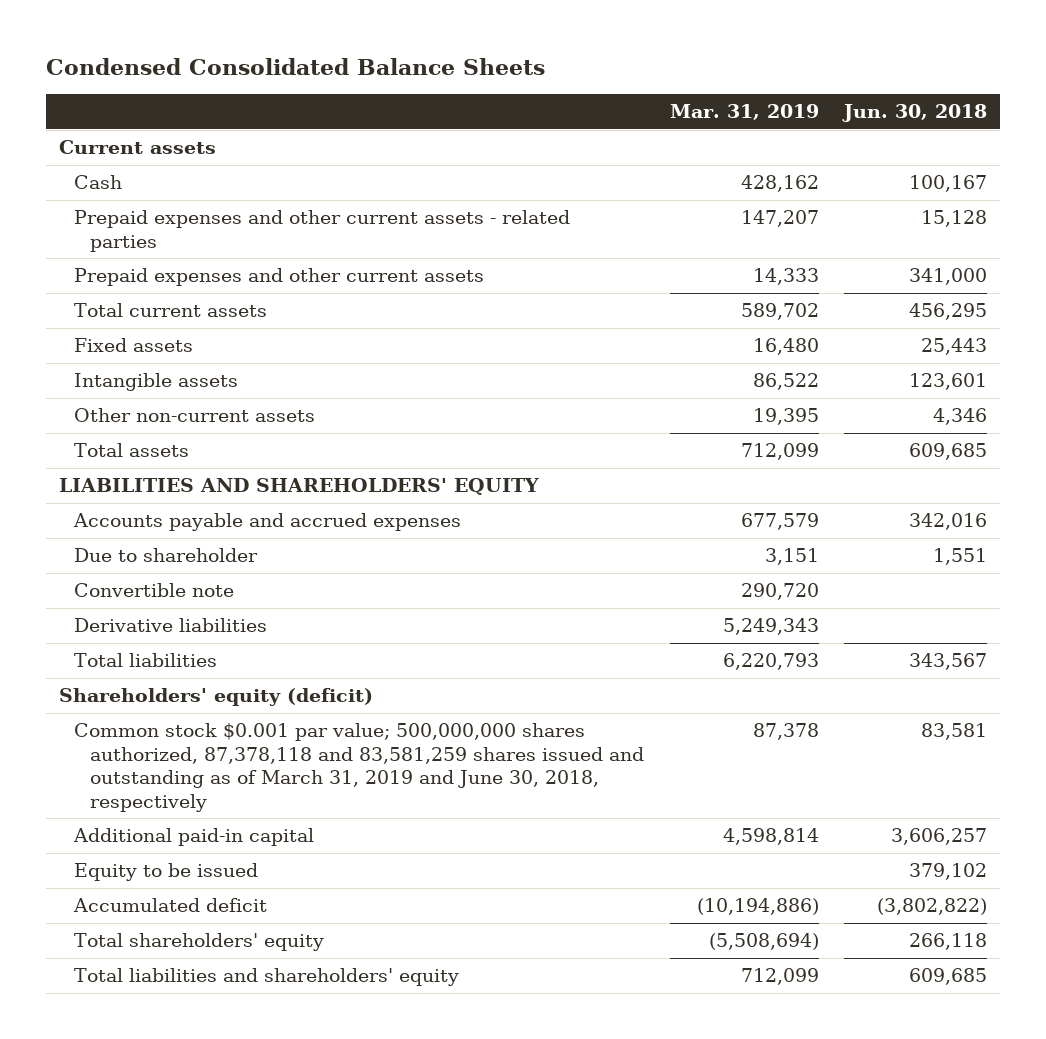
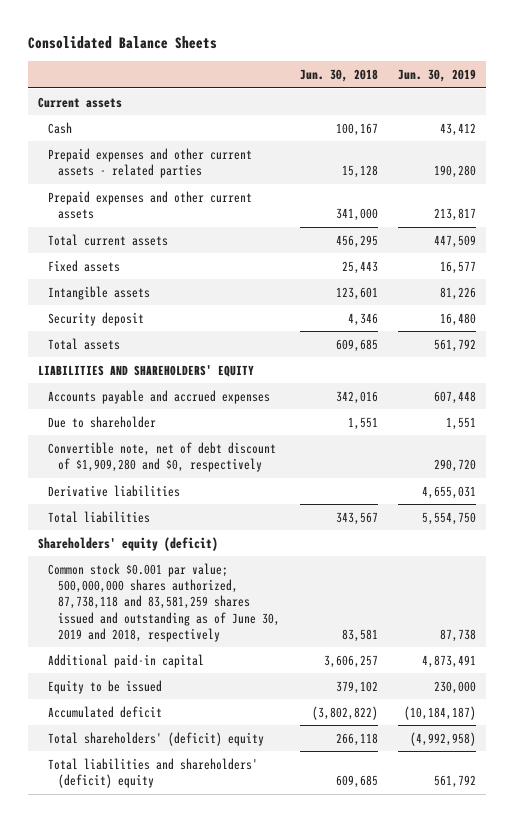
- Condensed Consolidated Balance Sheets
+ Consolidated Balance Sheets
- | Mar. 31, 2019 | Jun. 30, 2018
+ | Jun. 30, 2018 | Jun. 30, 2019
- Other non-current assets | 19,395 | 4,346
+ Security deposit | 4,346 | 16,480
- Convertible note | 290,720 |
+ Convertible note, net of debt discount of $1,909,280 and $0, respectively | | 290,720
- Common stock $0.001 par value; 500,000,000 shares authorized, 87,378,118 and 83,581,259 shares issued and outstanding as of March 31, 2019 and June 30, 2018, respectively | 87,378 | 83,581
+ Common stock $0.001 par value; 500,000,000 shares authorized, 87,738,118 and 83,581,259 shares issued and outstanding as of June 30, 2019 and 2018, respectively | 83,581 | 87,738
- Total shareholders' equity | (5,508,694) | 266,118
- Total liabilities and shareholders' equity | 712,099 | 609,685
+ Total shareholders' (deficit) equity | 266,118 | (4,992,958)
+ Total liabilities and shareholders' (deficit) equity | 609,685 | 561,792

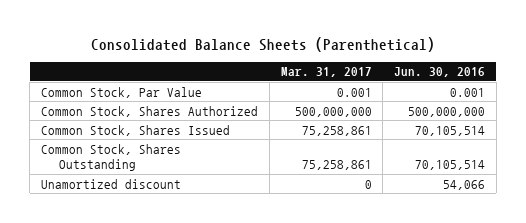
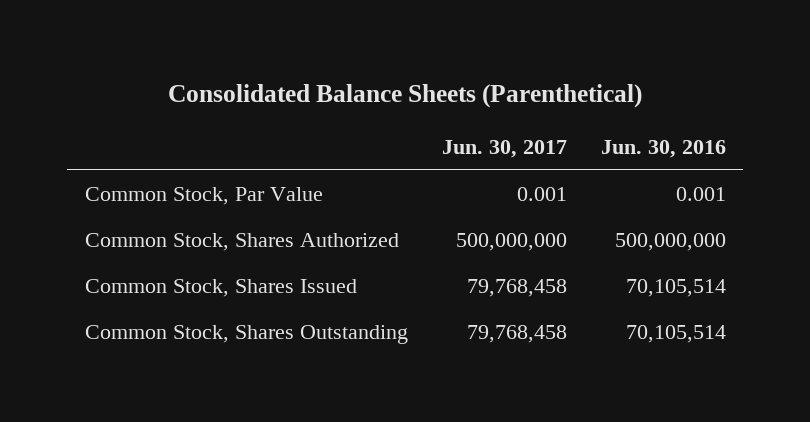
- | Mar. 31, 2017 | Jun. 30, 2016
+ | Jun. 30, 2017 | Jun. 30, 2016
- Unamortized discount | 0 | 54,066

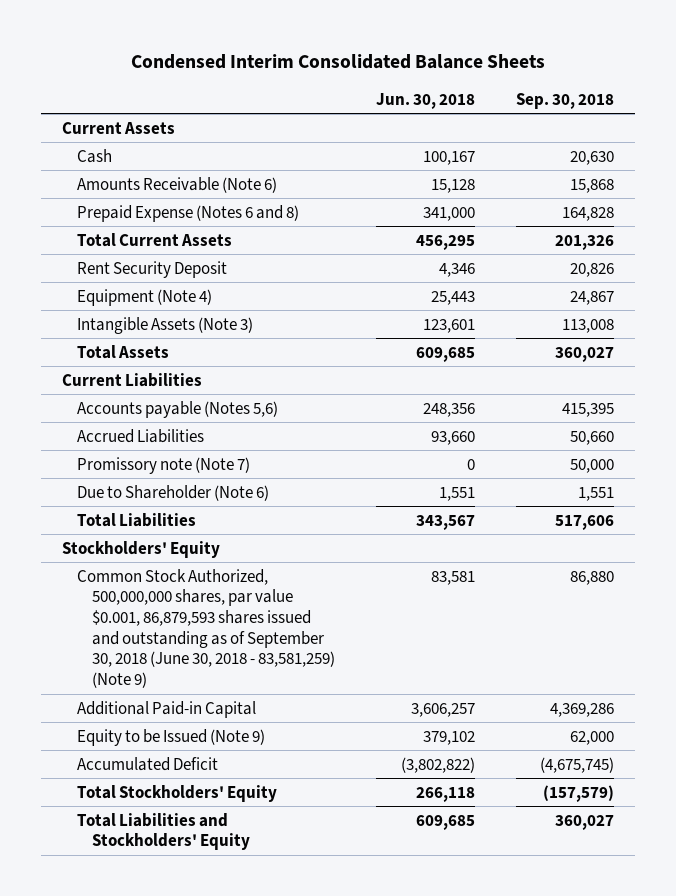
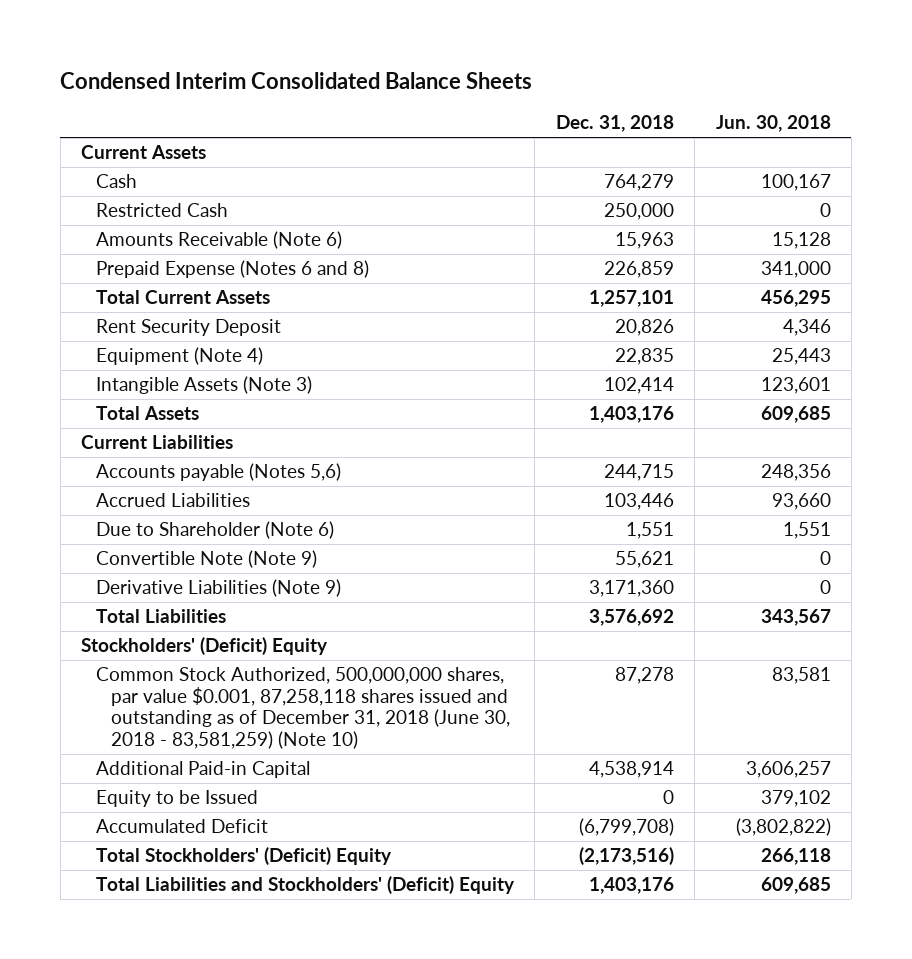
- | Jun. 30, 2018 | Sep. 30, 2018
+ | Dec. 31, 2018 | Jun. 30, 2018
+ Restricted Cash | 250,000 | 0
- Promissory note (Note 7) | 0 | 50,000
+ Convertible Note (Note 9) | 55,621 | 0
+ Derivative Liabilities (Note 9) | 3,171,360 | 0
- Stockholders' Equity
- Common Stock Authorized, 500,000,000 shares, par value $0.001, 86,879,593 shares issued and outstanding as of September 30, 2018 (June 30, 2018 - 83,581,259) (Note 9) | 83,581 | 86,880
+ Stockholders' (Deficit) Equity
+ Common Stock Authorized, 500,000,000 shares, par value $0.001, 87,258,118 shares issued and outstanding as of December 31, 2018 (June 30, 2018 - 83,581,259) (Note 10) | 87,278 | 83,581
- Equity to be Issued (Note 9) | 379,102 | 62,000
+ Equity to be Issued | 0 | 379,102
- Total Stockholders' Equity | 266,118 | (157,579)
- Total Liabilities and Stockholders' Equity | 609,685 | 360,027
+ Total Stockholders' (Deficit) Equity | (2,173,516) | 266,118
+ Total Liabilities and Stockholders' (Deficit) Equity | 1,403,176 | 609,685

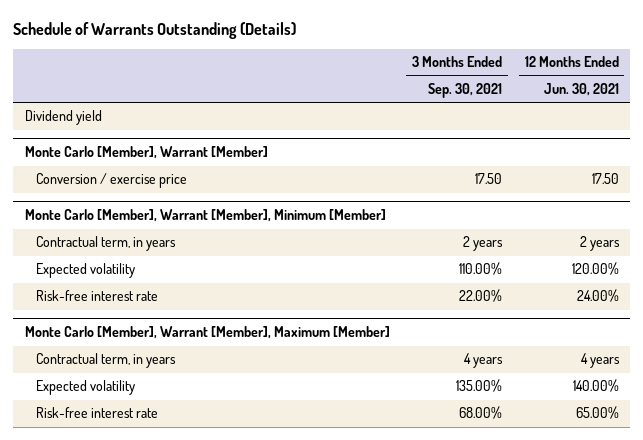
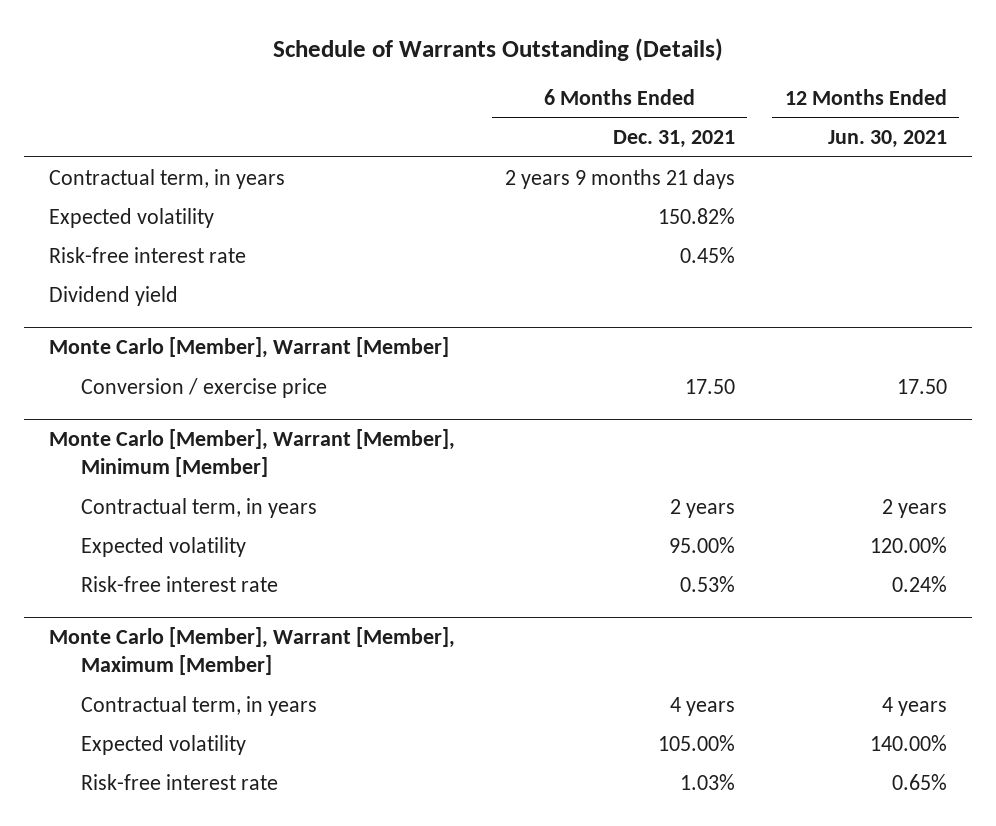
- | 3 Months Ended Sep. 30, 2021 | 12 Months Ended Jun. 30, 2021
+ | 6 Months Ended Dec. 31, 2021 | 12 Months Ended Jun. 30, 2021
+ Contractual term, in years | 2 years 9 months 21 days |
+ Expected volatility | 150.82% |
+ Risk-free interest rate | 0.45% |
@ Monte Carlo [Member], Warrant [Member], Minimum [Member]
- Risk-free interest rate | 22.00% | 24.00%
+ Risk-free interest rate | 0.53% | 0.24%
@ Monte Carlo [Member], Warrant [Member], Maximum [Member]
- Risk-free interest rate | 68.00% | 65.00%
+ Risk-free interest rate | 1.03% | 0.65%

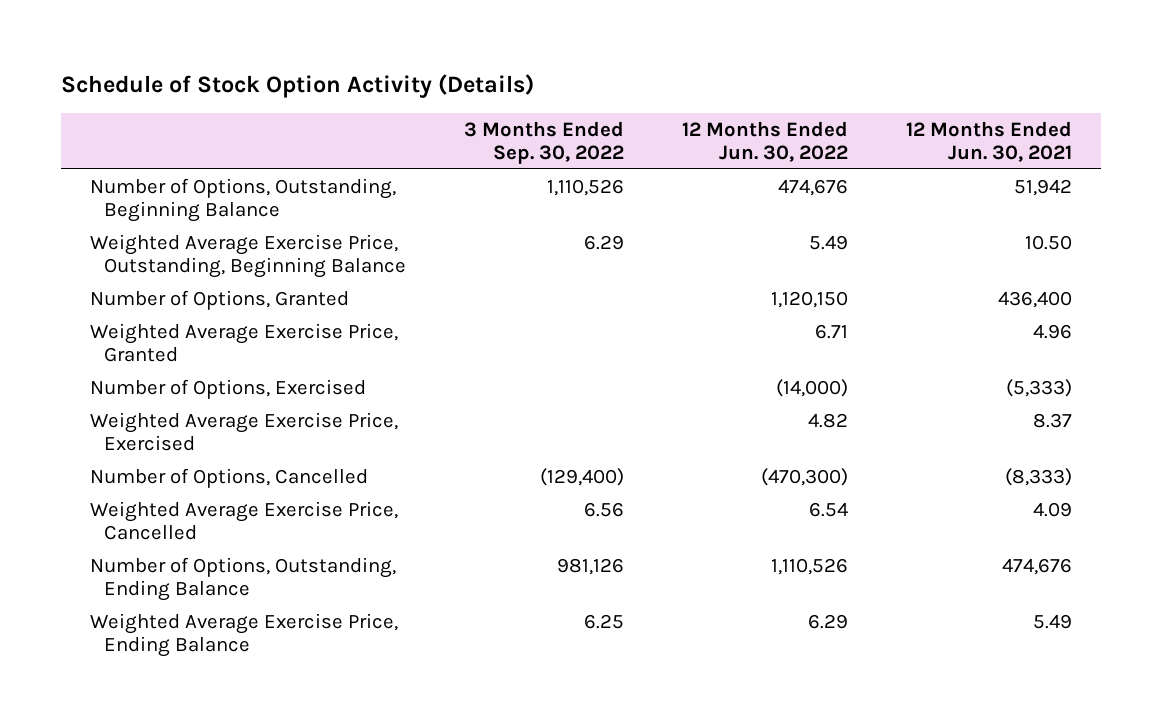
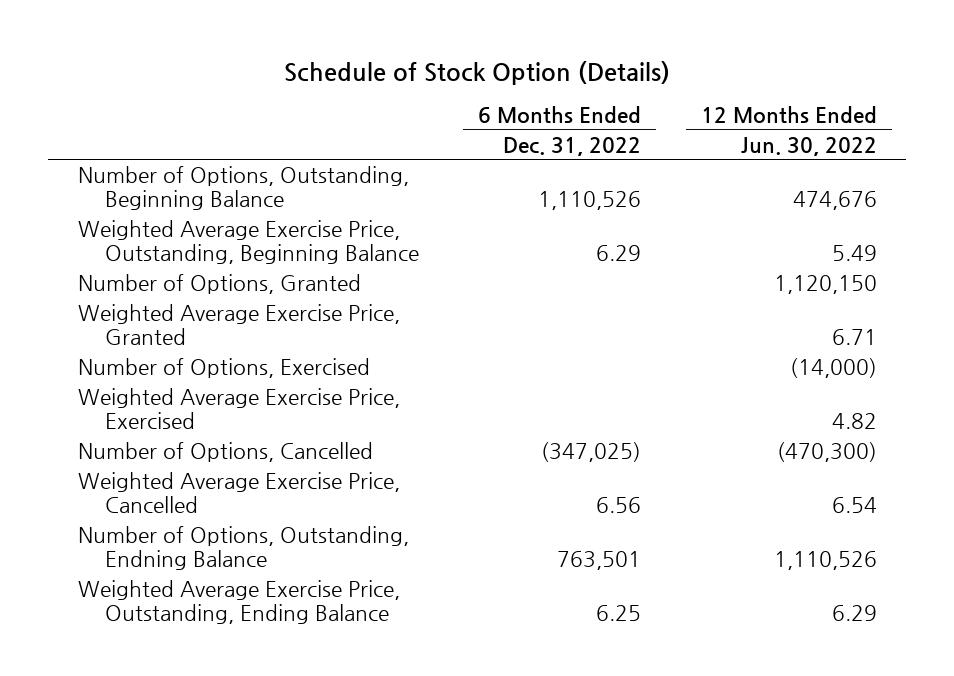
- Schedule of Stock Option Activity (Details)
+ Schedule of Stock Option (Details)
- | 3 Months Ended Sep. 30, 2022 | 12 Months Ended Jun. 30, 2022 | 12 Months Ended Jun. 30, 2021
+ | 6 Months Ended Dec. 31, 2022 | 12 Months Ended Jun. 30, 2022
- Number of Options, Outstanding, Ending Balance | 981,126 | 1,110,526 | 474,676
- Weighted Average Exercise Price, Ending Balance | 6.25 | 6.29 | 5.49
+ Number of Options, Outstanding, Endning Balance | 763,501 | 1,110,526
+ Weighted Average Exercise Price, Outstanding, Ending Balance | 6.25 | 6.29

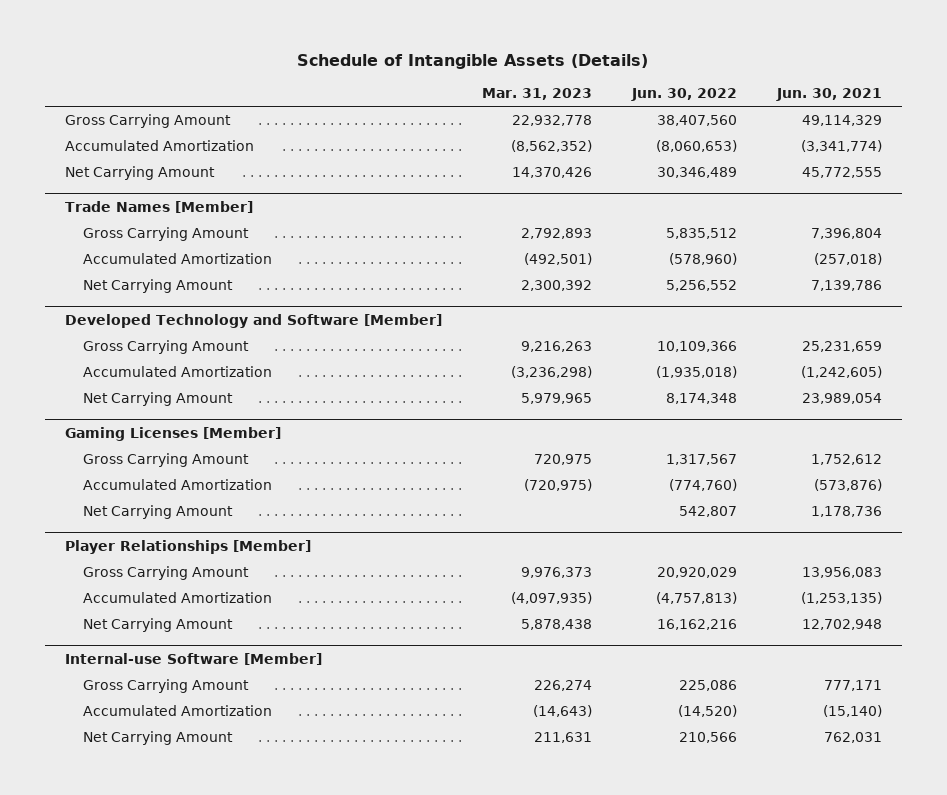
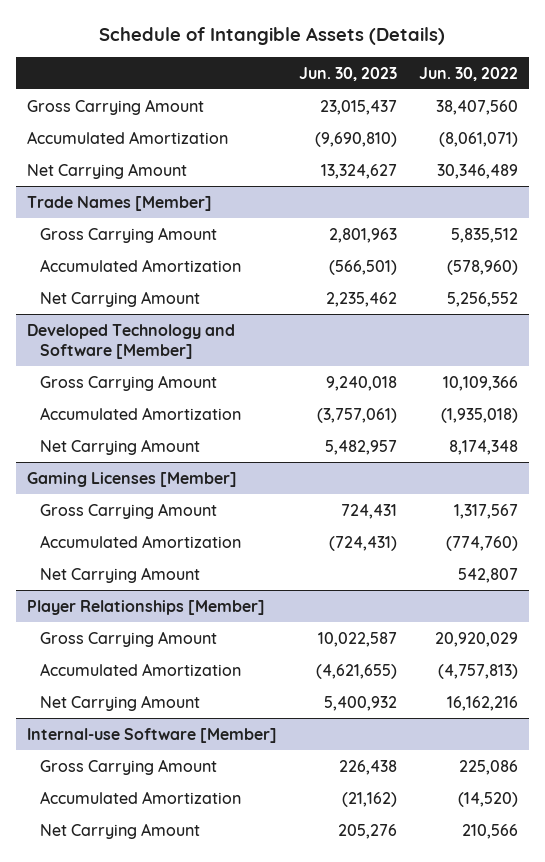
- | Mar. 31, 2023 | Jun. 30, 2022 | Jun. 30, 2021
+ | Jun. 30, 2023 | Jun. 30, 2022
- Accumulated Amortization | (8,562,352) | (8,060,653) | (3,341,774)
+ Accumulated Amortization | (9,690,810) | (8,061,071)

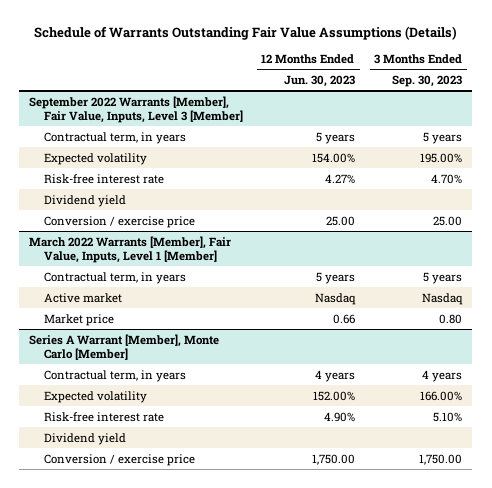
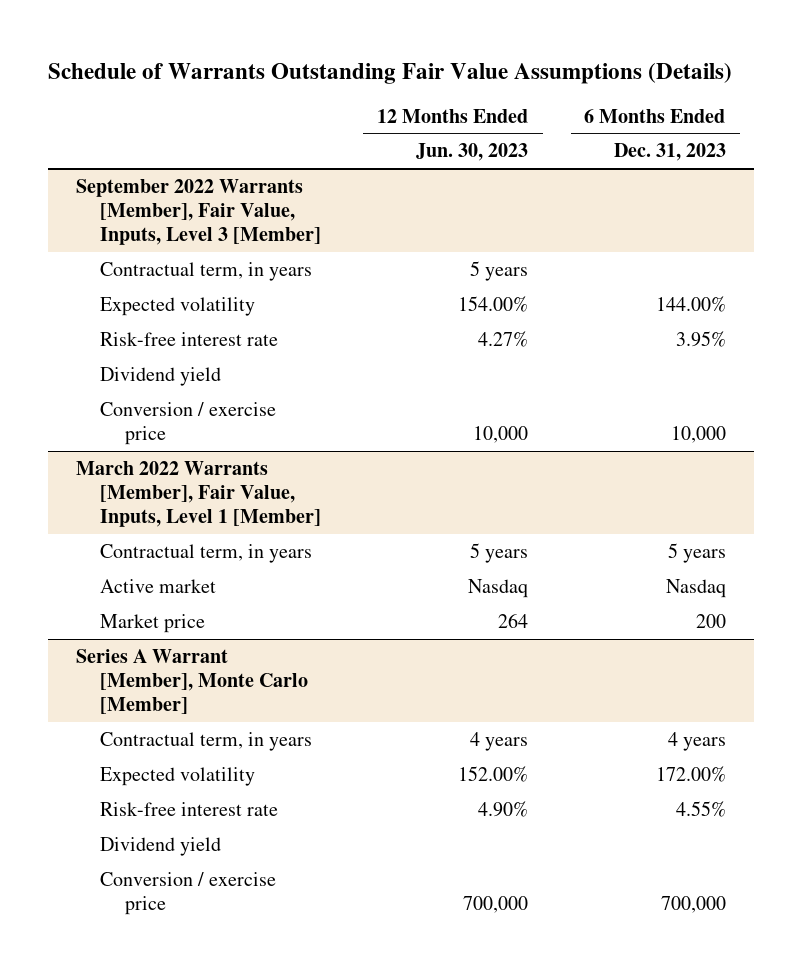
- | 12 Months Ended Jun. 30, 2023 | 3 Months Ended Sep. 30, 2023
+ | 12 Months Ended Jun. 30, 2023 | 6 Months Ended Dec. 31, 2023
@ September 2022 Warrants [Member], Fair Value, Inputs, Level 3 [Member]
- Conversion / exercise price | 25.00 | 25.00
+ Conversion / exercise price | 10,000 | 10,000
@ March 2022 Warrants [Member], Fair Value, Inputs, Level 1 [Member]
- Market price | 0.66 | 0.80
+ Market price | 264 | 200
@ Series A Warrant [Member], Monte Carlo [Member]
- Conversion / exercise price | 1,750.00 | 1,750.00
+ Conversion / exercise price | 700,000 | 700,000

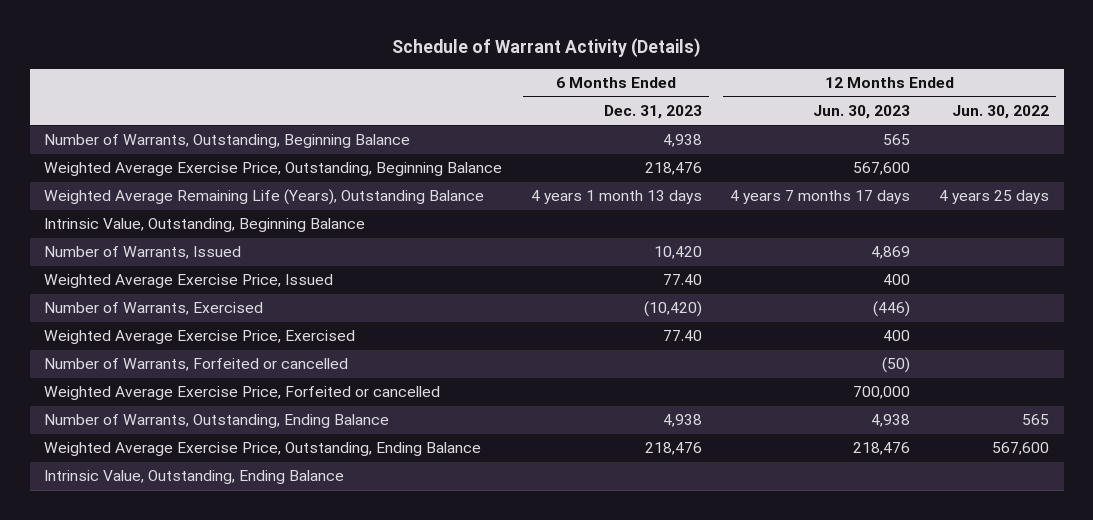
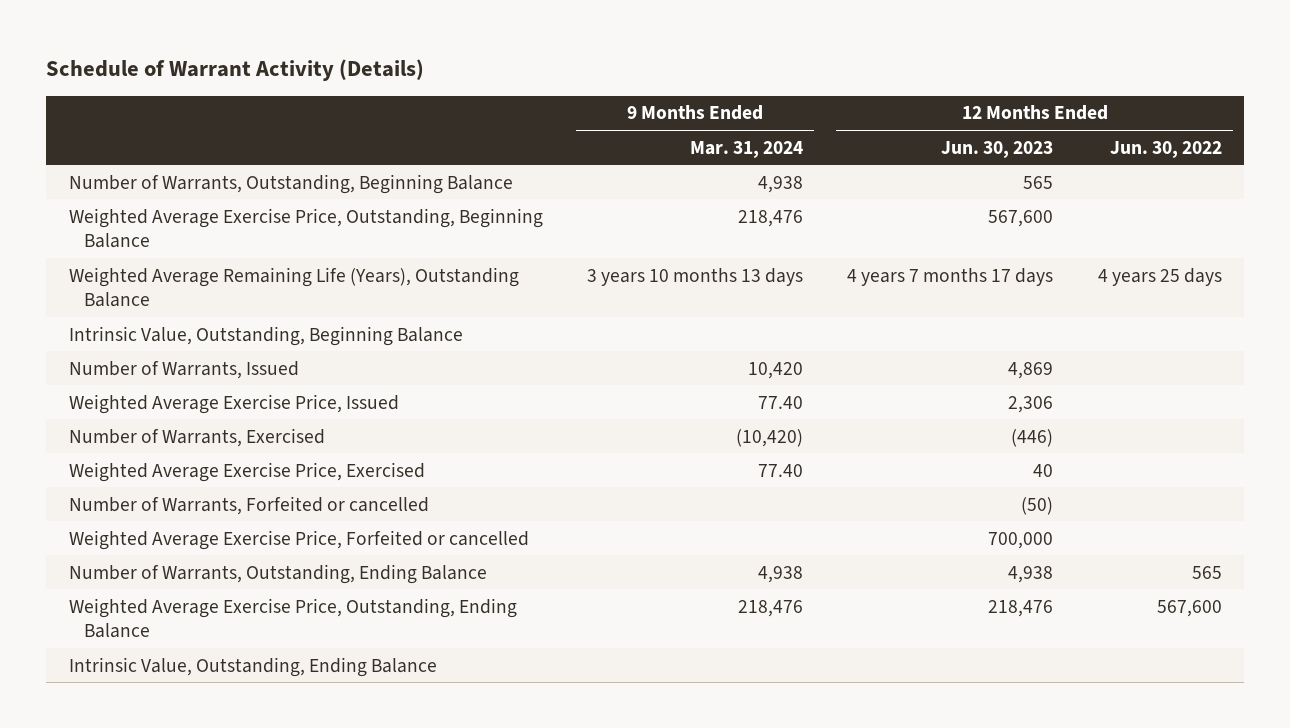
- | 6 Months Ended Dec. 31, 2023 | 12 Months Ended Jun. 30, 2023 | 12 Months Ended Jun. 30, 2022
+ | 9 Months Ended Mar. 31, 2024 | 12 Months Ended Jun. 30, 2023 | 12 Months Ended Jun. 30, 2022
- Weighted Average Exercise Price, Issued | 77.40 | 400 |
+ Weighted Average Exercise Price, Issued | 77.40 | 2,306 |
- Weighted Average Exercise Price, Exercised | 77.40 | 400 |
+ Weighted Average Exercise Price, Exercised | 77.40 | 40 |

